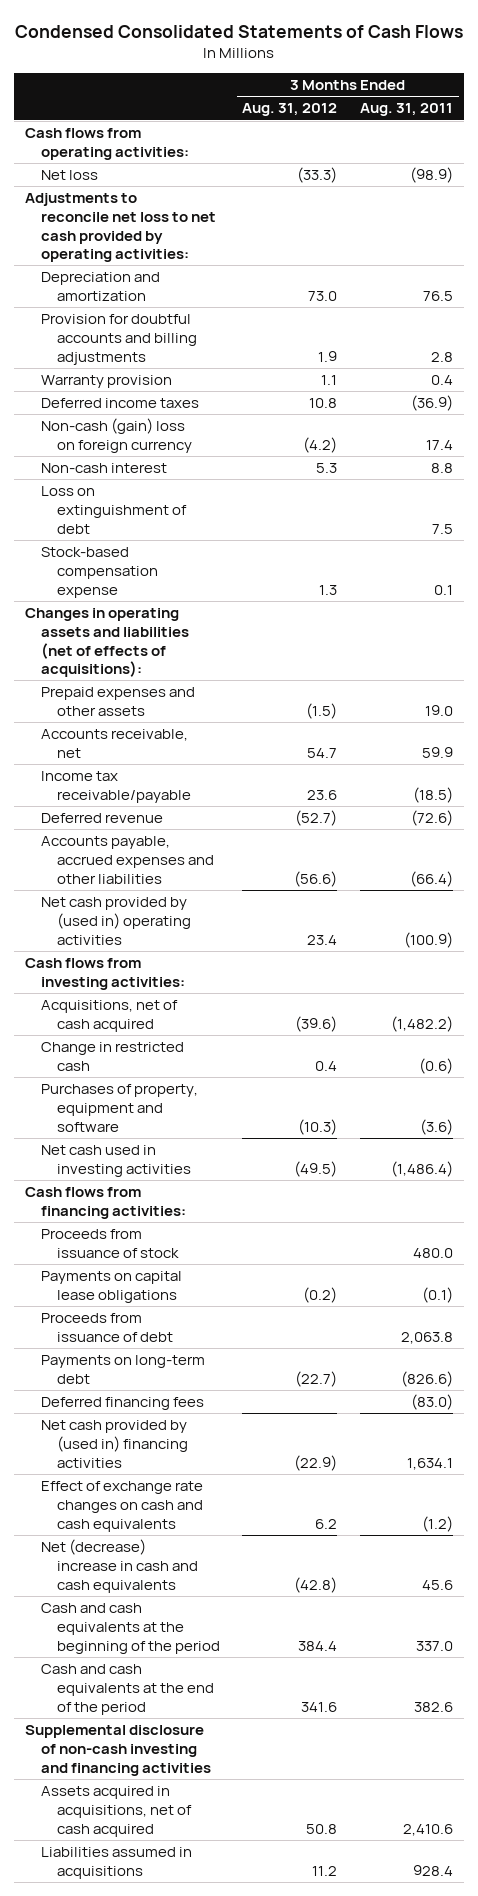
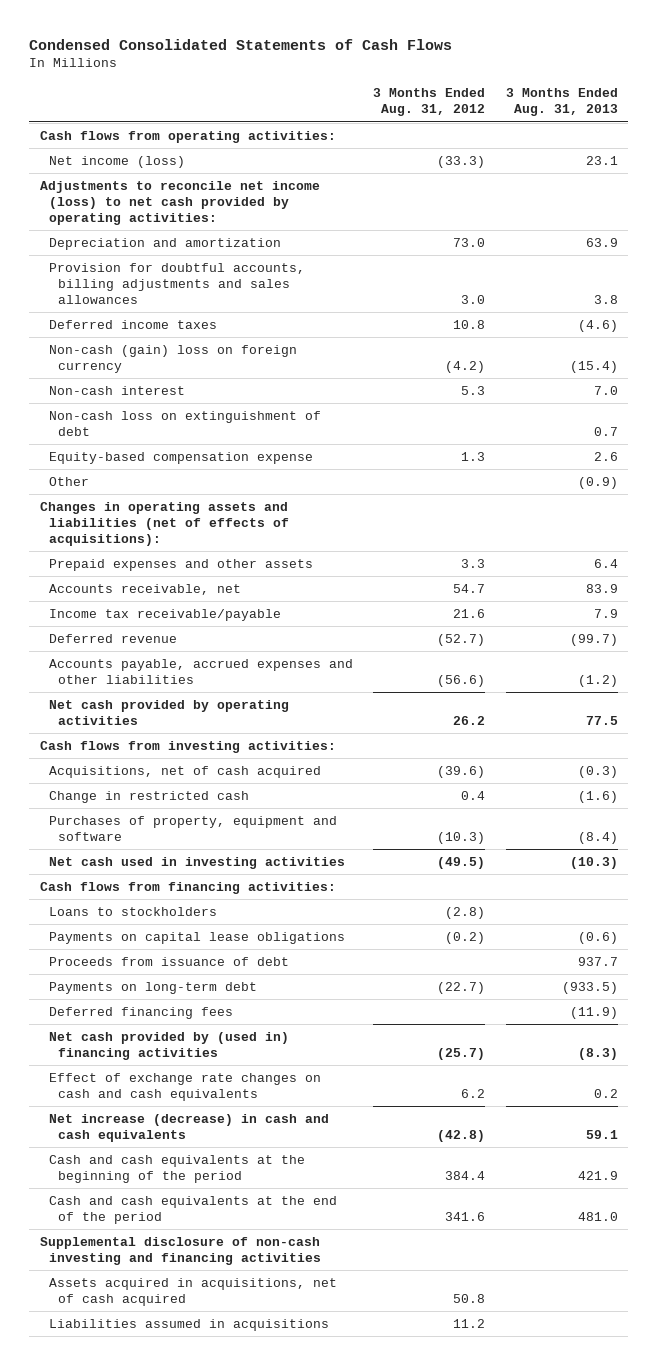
- | 3 Months Ended Aug. 31, 2012 | 3 Months Ended Aug. 31, 2011
+ | 3 Months Ended Aug. 31, 2012 | 3 Months Ended Aug. 31, 2013
- Net loss | (33.3) | (98.9)
- Adjustments to reconcile net loss to net cash provided by operating activities:
+ Net income (loss) | (33.3) | 23.1
+ Adjustments to reconcile net income (loss) to net cash provided by operating activities:
- Provision for doubtful accounts and billing adjustments | 1.9 | 2.8
- Warranty provision | 1.1 | 0.4
+ Provision for doubtful accounts, billing adjustments and sales allowances | 3.0 | 3.8
- Loss on extinguishment of debt | | 7.5
- Stock-based compensation expense | 1.3 | 0.1
+ Non-cash loss on extinguishment of debt | | 0.7
+ Equity-based compensation expense | 1.3 | 2.6
+ Other | | (0.9)
- Prepaid expenses and other assets | (1.5) | 19.0
+ Prepaid expenses and other assets | 3.3 | 6.4
- Income tax receivable/payable | 23.6 | (18.5)
+ Income tax receivable/payable | 21.6 | 7.9
- Net cash provided by (used in) operating activities | 23.4 | (100.9)
+ Net cash provided by operating activities | 26.2 | 77.5
- Proceeds from issuance of stock | | 480.0
+ Loans to stockholders | (2.8) |
- Net cash provided by (used in) financing activities | (22.9) | 1,634.1
+ Net cash provided by (used in) financing activities | (25.7) | (8.3)
- Net (decrease) increase in cash and cash equivalents | (42.8) | 45.6
+ Net increase (decrease) in cash and cash equivalents | (42.8) | 59.1

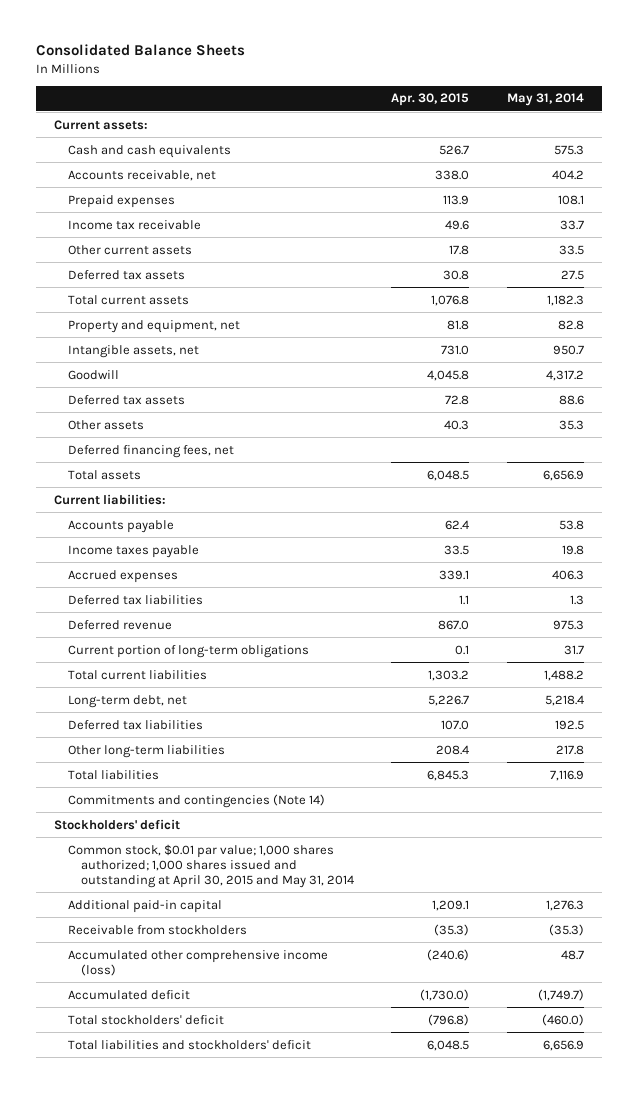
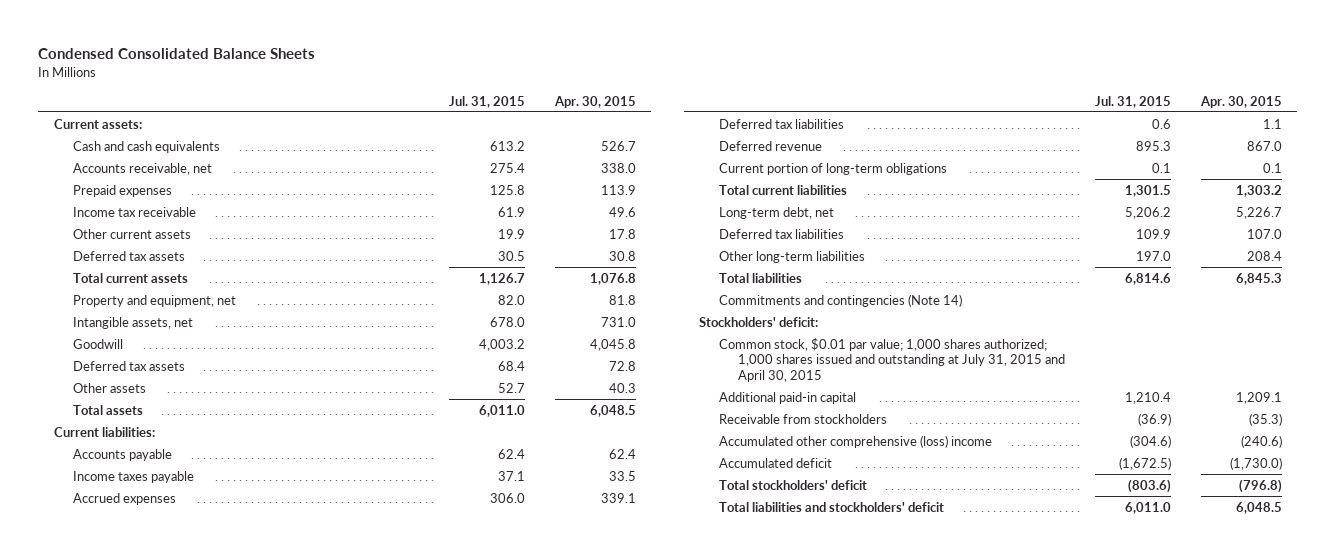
- Consolidated Balance Sheets
+ Condensed Consolidated Balance Sheets
- | Apr. 30, 2015 | May 31, 2014
+ | Jul. 31, 2015 | Apr. 30, 2015
- Deferred financing fees, net
- Stockholders' deficit
- Common stock, $0.01 par value; 1,000 shares authorized; 1,000 shares issued and outstanding at April 30, 2015 and May 31, 2014
+ Stockholders' deficit:
+ Common stock, $0.01 par value; 1,000 shares authorized; 1,000 shares issued and outstanding at July 31, 2015 and April 30, 2015
- Accumulated other comprehensive income (loss) | (240.6) | 48.7
+ Accumulated other comprehensive (loss) income | (304.6) | (240.6)

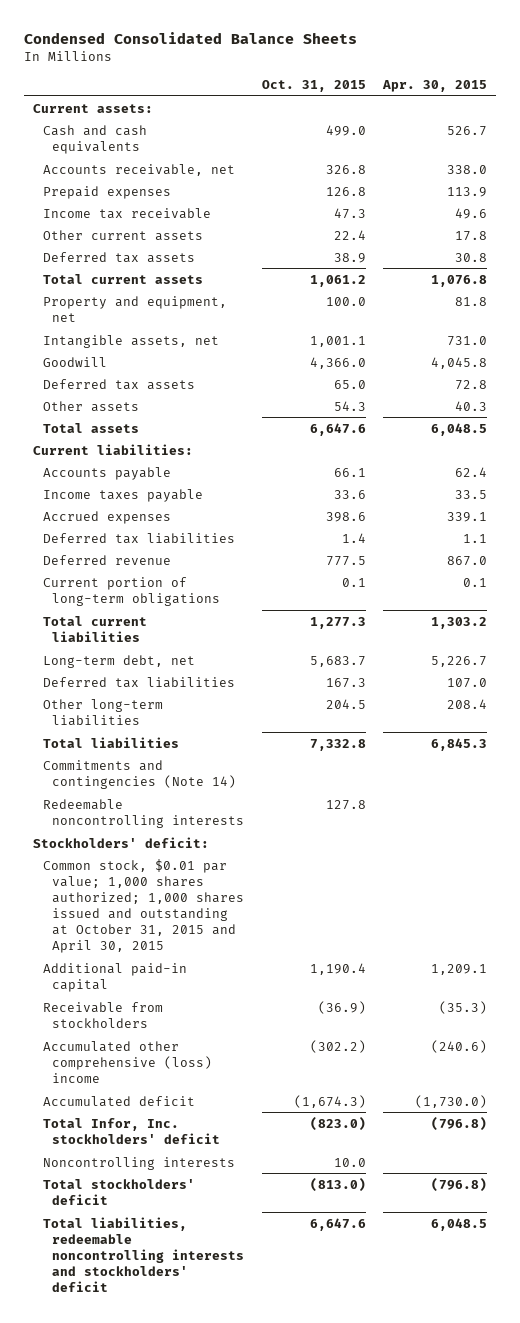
- | Jul. 31, 2015 | Apr. 30, 2015
+ | Oct. 31, 2015 | Apr. 30, 2015
+ Redeemable noncontrolling interests | 127.8 |
- Common stock, $0.01 par value; 1,000 shares authorized; 1,000 shares issued and outstanding at July 31, 2015 and April 30, 2015
+ Common stock, $0.01 par value; 1,000 shares authorized; 1,000 shares issued and outstanding at October 31, 2015 and April 30, 2015
+ Total Infor, Inc. stockholders' deficit | (823.0) | (796.8)
+ Noncontrolling interests | 10.0 |
- Total liabilities and stockholders' deficit | 6,011.0 | 6,048.5
+ Total liabilities, redeemable noncontrolling interests and stockholders' deficit | 6,647.6 | 6,048.5

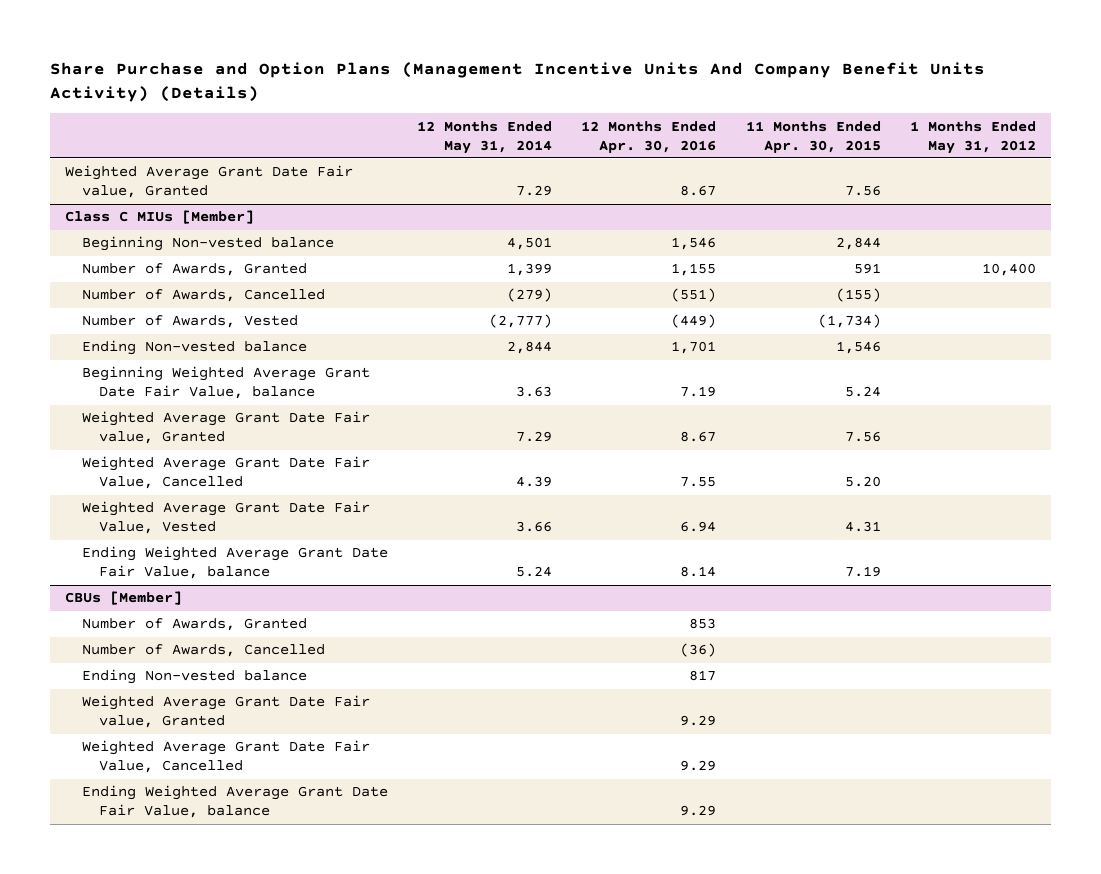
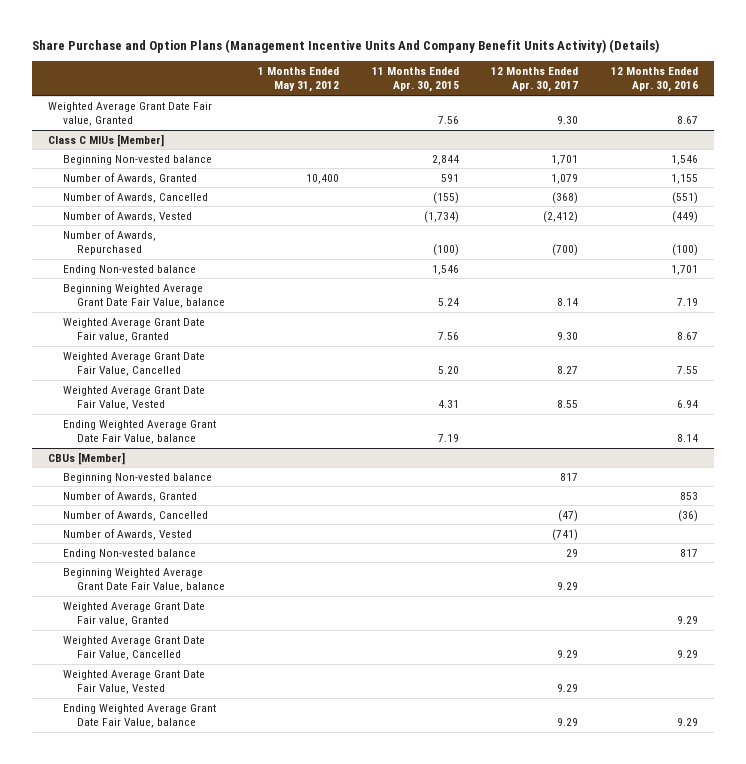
- | 12 Months Ended May 31, 2014 | 12 Months Ended Apr. 30, 2016 | 11 Months Ended Apr. 30, 2015 | 1 Months Ended May 31, 2012
+ | 1 Months Ended May 31, 2012 | 11 Months Ended Apr. 30, 2015 | 12 Months Ended Apr. 30, 2017 | 12 Months Ended Apr. 30, 2016
@ Class C MIUs [Member]
+ Number of Awards, Repurchased | | (100) | (700) | (100)
@ CBUs [Member]
+ Beginning Non-vested balance | | | 817 |
+ Number of Awards, Vested | | | (741) |
+ Beginning Weighted Average Grant Date Fair Value, balance | | | 9.29 |
+ Weighted Average Grant Date Fair Value, Vested | | | 9.29 |

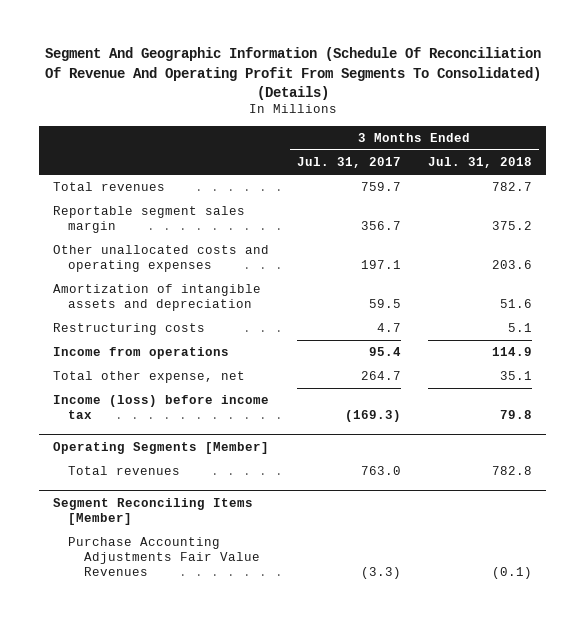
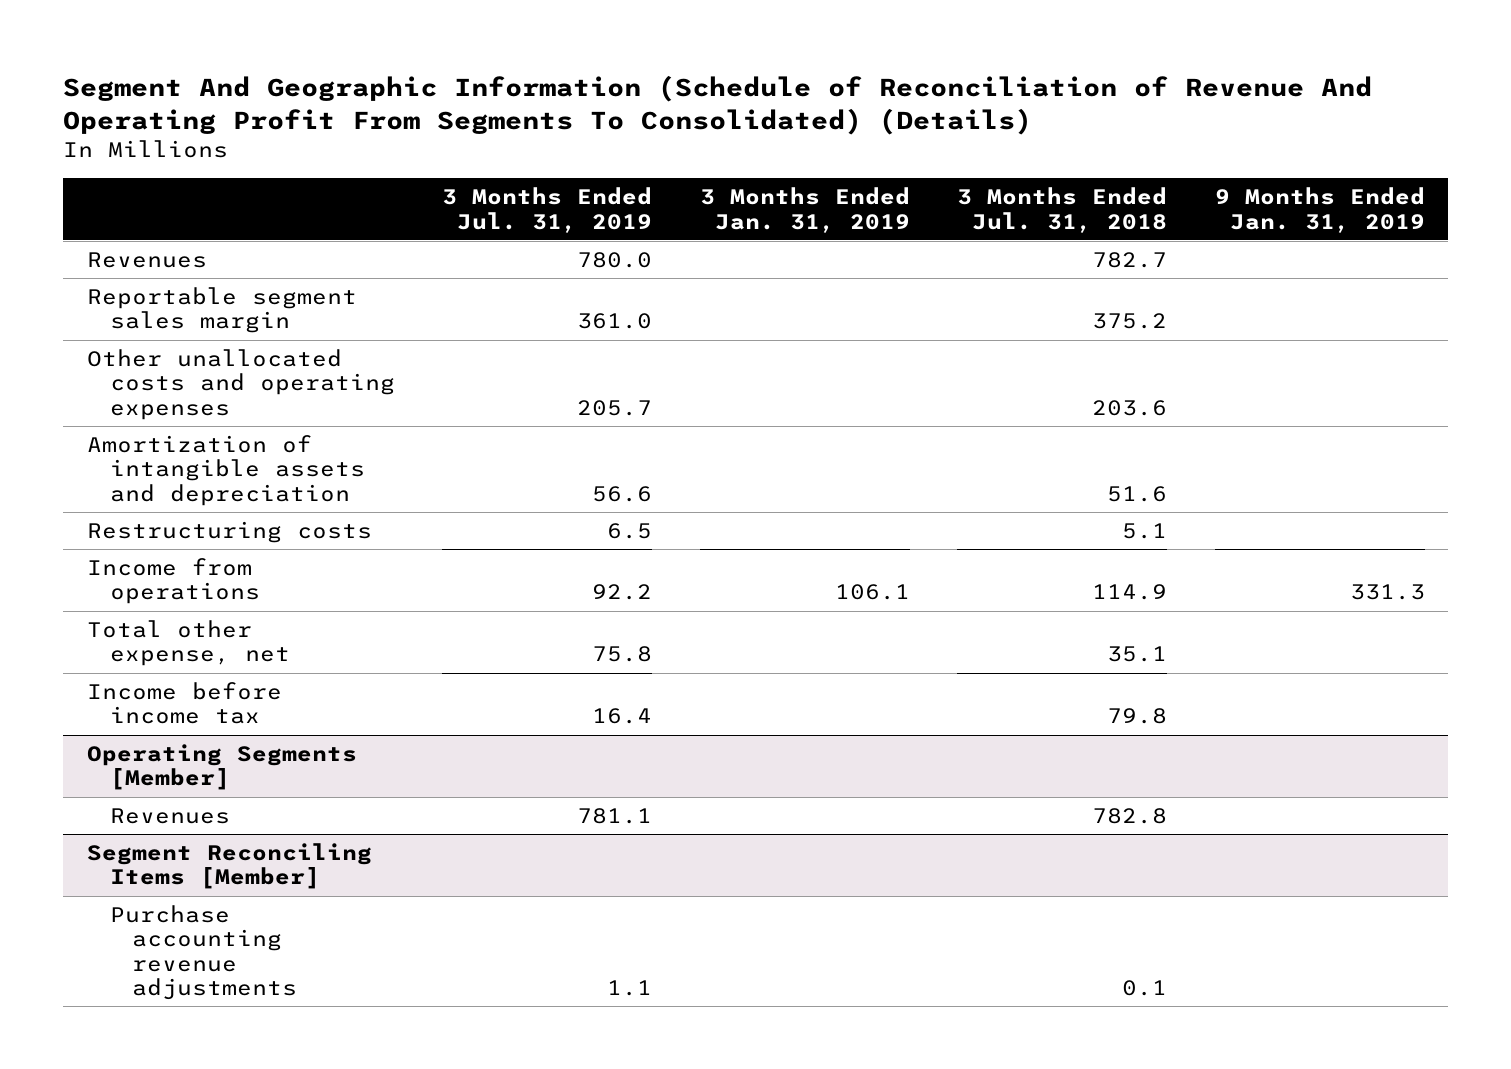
- Segment And Geographic Information (Schedule Of Reconciliation Of Revenue And Operating Profit From Segments To Consolidated) (Details)
+ Segment And Geographic Information (Schedule of Reconciliation of Revenue And Operating Profit From Segments To Consolidated) (Details)
- | 3 Months Ended Jul. 31, 2017 | 3 Months Ended Jul. 31, 2018
+ | 3 Months Ended Jul. 31, 2019 | 3 Months Ended Jan. 31, 2019 | 3 Months Ended Jul. 31, 2018 | 9 Months Ended Jan. 31, 2019
- Total revenues | 759.7 | 782.7
+ Revenues | 780.0 | | 782.7 |
- Income (loss) before income tax | (169.3) | 79.8
+ Income before income tax | 16.4 | | 79.8 |
@ Operating Segments [Member]
- Total revenues | 763.0 | 782.8
+ Revenues | 781.1 | | 782.8 |
@ Segment Reconciling Items [Member]
- Purchase Accounting Adjustments Fair Value Revenues | (3.3) | (0.1)
+ Purchase accounting revenue adjustments | 1.1 | | 0.1 |

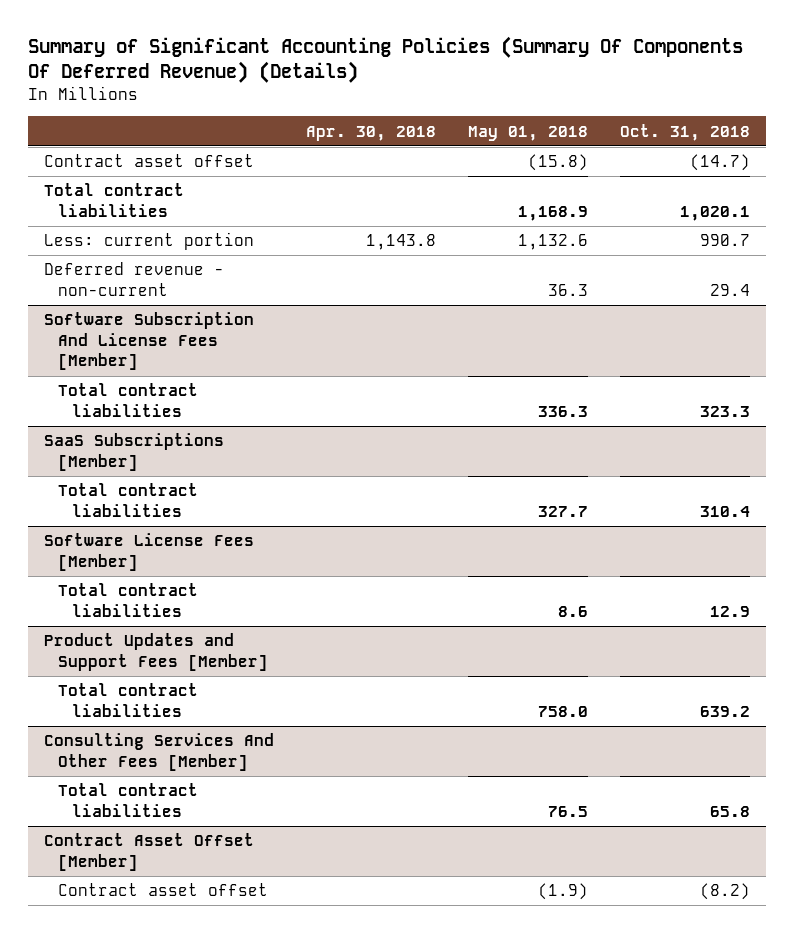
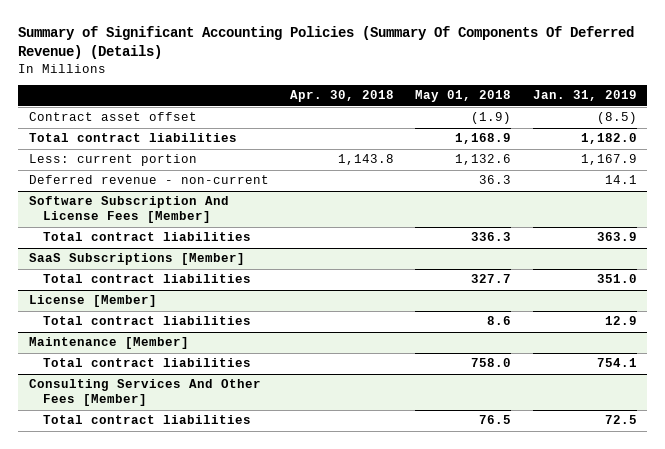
- | Apr. 30, 2018 | May 01, 2018 | Oct. 31, 2018
+ | Apr. 30, 2018 | May 01, 2018 | Jan. 31, 2019
- Contract asset offset | | (15.8) | (14.7)
+ Contract asset offset | | (1.9) | (8.5)
- Software License Fees [Member]
+ License [Member]
- Product Updates and Support Fees [Member]
+ Maintenance [Member]
- Contract Asset Offset [Member]
- Contract asset offset | | (1.9) | (8.2)

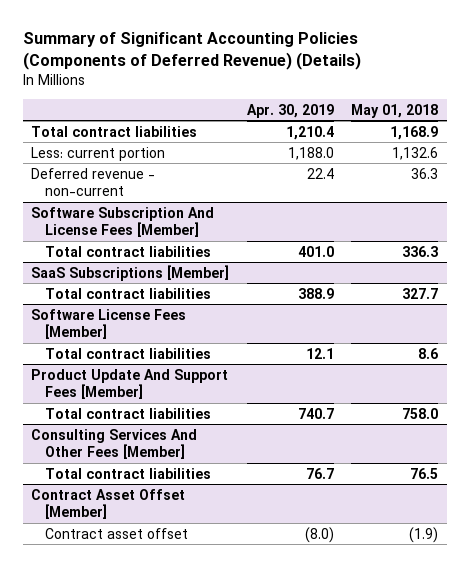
- Summary of Significant Accounting Policies (Summary Of Components Of Deferred Revenue) (Details)
+ Summary of Significant Accounting Policies (Components of Deferred Revenue) (Details)
- | Apr. 30, 2018 | May 01, 2018 | Jan. 31, 2019
+ | Apr. 30, 2019 | May 01, 2018
- Contract asset offset | | (1.9) | (8.5)
- License [Member]
+ Software License Fees [Member]
- Maintenance [Member]
+ Product Update And Support Fees [Member]
+ Contract Asset Offset [Member]
+ Contract asset offset | (8.0) | (1.9)

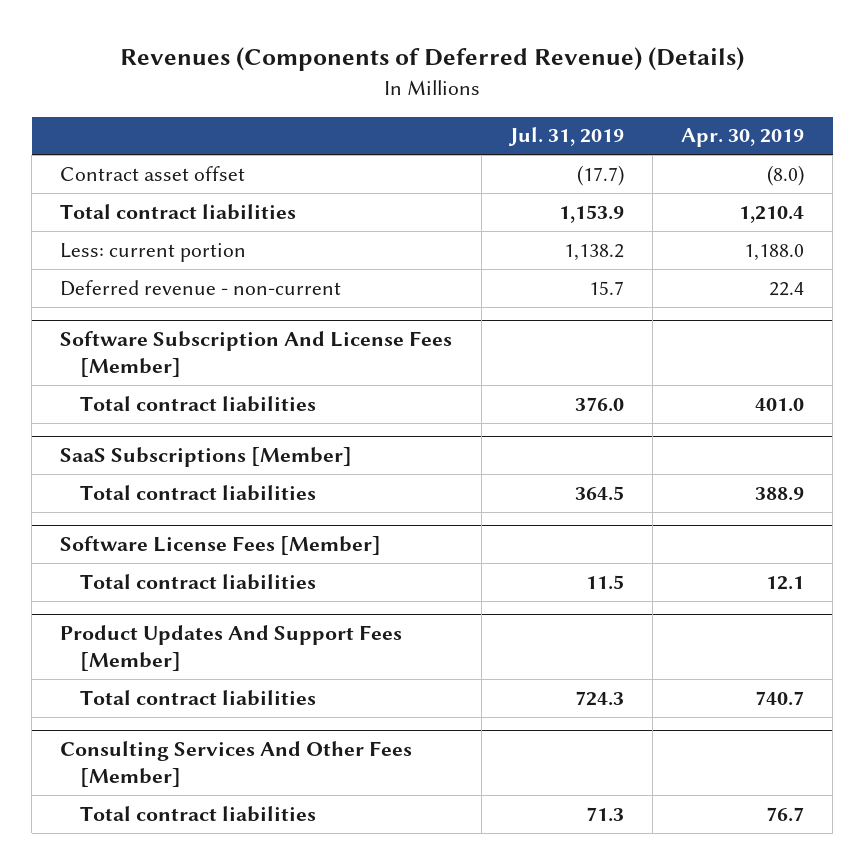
- Summary of Significant Accounting Policies (Components of Deferred Revenue) (Details)
+ Revenues (Components of Deferred Revenue) (Details)
- | Apr. 30, 2019 | May 01, 2018
+ | Jul. 31, 2019 | Apr. 30, 2019
+ Contract asset offset | (17.7) | (8.0)
- Product Update And Support Fees [Member]
+ Product Updates And Support Fees [Member]
- Contract Asset Offset [Member]
- Contract asset offset | (8.0) | (1.9)

